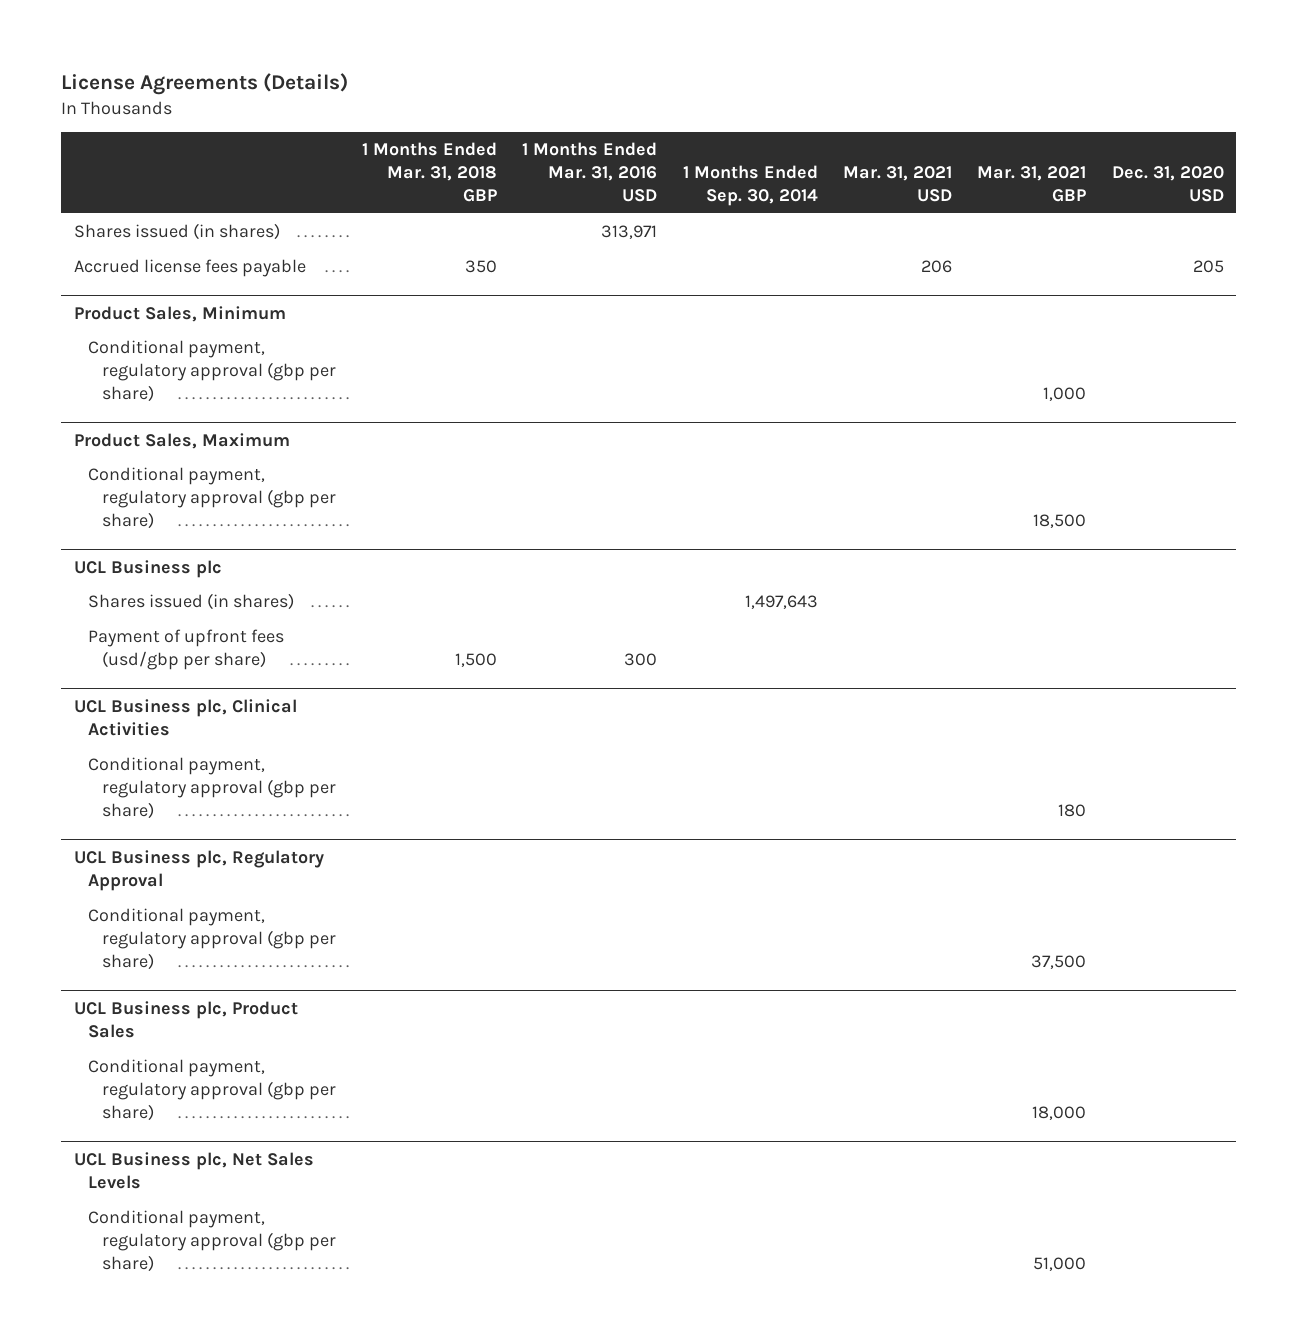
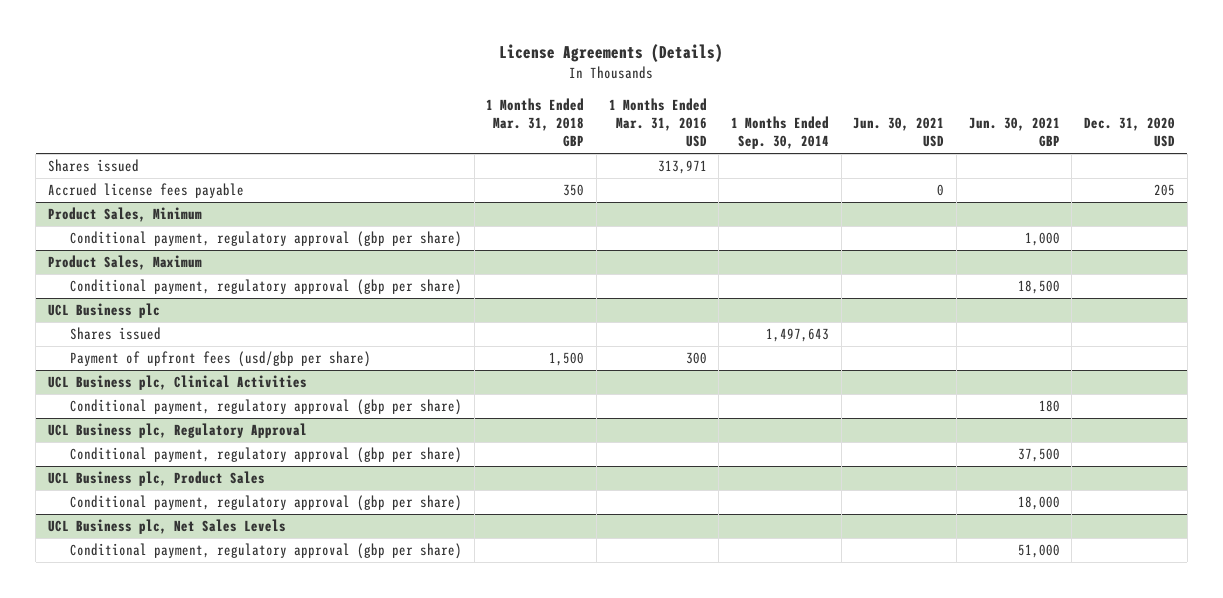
- | 1 Months Ended Mar. 31, 2018 GBP | 1 Months Ended Mar. 31, 2016 USD | 1 Months Ended Sep. 30, 2014 | Mar. 31, 2021 USD | Mar. 31, 2021 GBP | Dec. 31, 2020 USD
+ | 1 Months Ended Mar. 31, 2018 GBP | 1 Months Ended Mar. 31, 2016 USD | 1 Months Ended Sep. 30, 2014 | Jun. 30, 2021 USD | Jun. 30, 2021 GBP | Dec. 31, 2020 USD
- Shares issued (in shares) | | 313,971 | | | |
+ Shares issued | | 313,971 | | | |
@ UCL Business plc
- Shares issued (in shares) | | | 1,497,643 | | |
+ Shares issued | | | 1,497,643 | | |

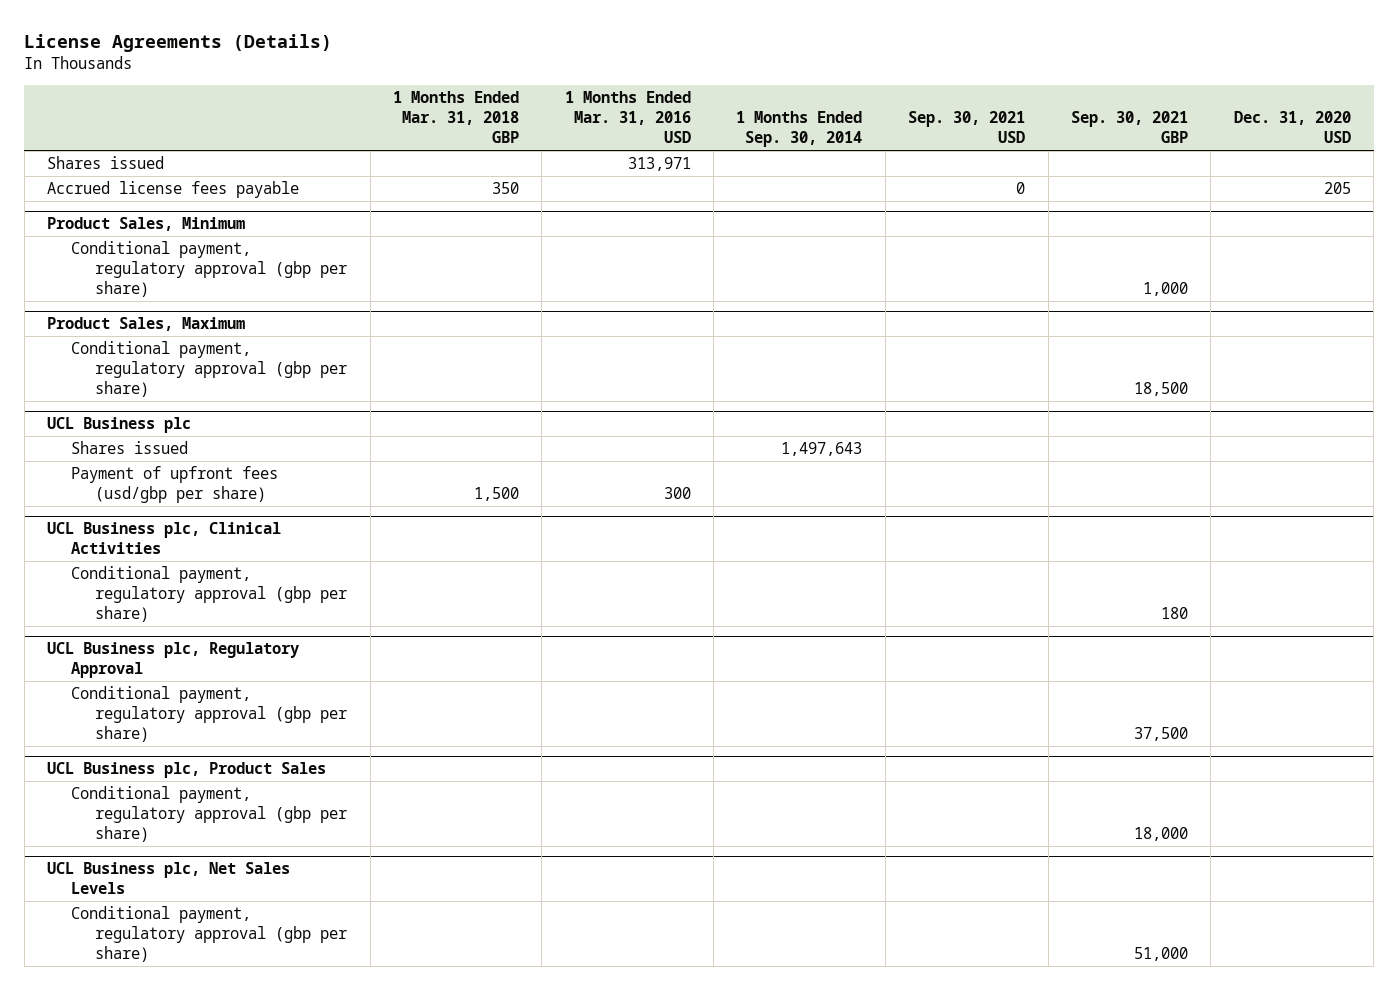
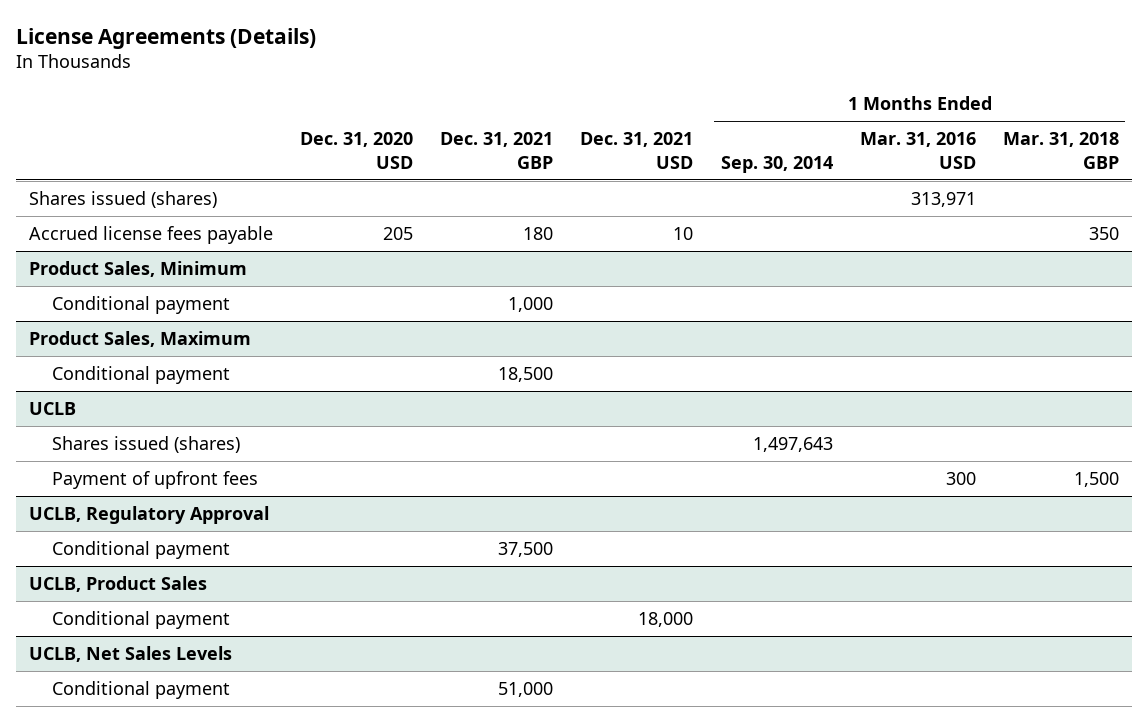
- | 1 Months Ended Mar. 31, 2018 GBP | 1 Months Ended Mar. 31, 2016 USD | 1 Months Ended Sep. 30, 2014 | Sep. 30, 2021 USD | Sep. 30, 2021 GBP | Dec. 31, 2020 USD
+ | Dec. 31, 2020 USD | Dec. 31, 2021 GBP | Dec. 31, 2021 USD | 1 Months Ended Sep. 30, 2014 | 1 Months Ended Mar. 31, 2016 USD | 1 Months Ended Mar. 31, 2018 GBP
- Shares issued | | 313,971 | | | |
+ Shares issued (shares) | | | | | 313,971 |
@ Product Sales, Minimum
- Conditional payment, regulatory approval (gbp per share) | | | | | 1,000 |
+ Conditional payment | | 1,000 | | | |
@ Product Sales, Maximum
- Conditional payment, regulatory approval (gbp per share) | | | | | 18,500 |
- UCL Business plc
- Shares issued | | | 1,497,643 | | |
- Payment of upfront fees (usd/gbp per share) | 1,500 | 300 | | | |
- UCL Business plc, Clinical Activities
- Conditional payment, regulatory approval (gbp per share) | | | | | 180 |
- UCL Business plc, Regulatory Approval
- Conditional payment, regulatory approval (gbp per share) | | | | | 37,500 |
- UCL Business plc, Product Sales
- Conditional payment, regulatory approval (gbp per share) | | | | | 18,000 |
- UCL Business plc, Net Sales Levels
- Conditional payment, regulatory approval (gbp per share) | | | | | 51,000 |
@ Product Sales, Maximum
+ Conditional payment | | 18,500 | | | |
+ UCLB
+ Shares issued (shares) | | | | 1,497,643 | |
+ Payment of upfront fees | | | | | 300 | 1,500
+ UCLB, Regulatory Approval
+ Conditional payment | | 37,500 | | | |
+ UCLB, Product Sales
+ Conditional payment | | | 18,000 | | |
+ UCLB, Net Sales Levels
+ Conditional payment | | 51,000 | | | |

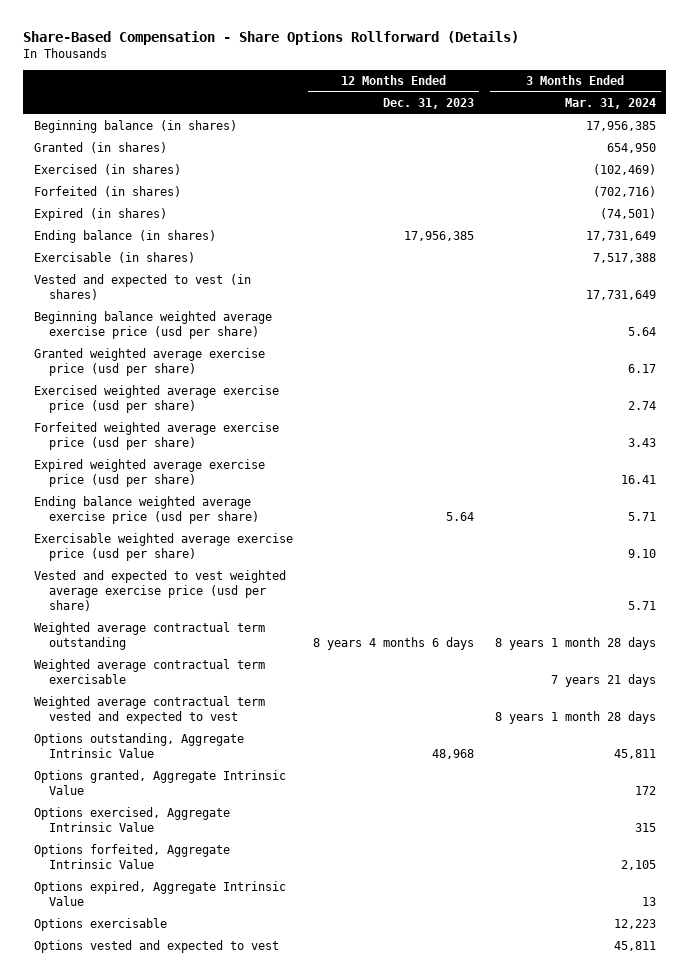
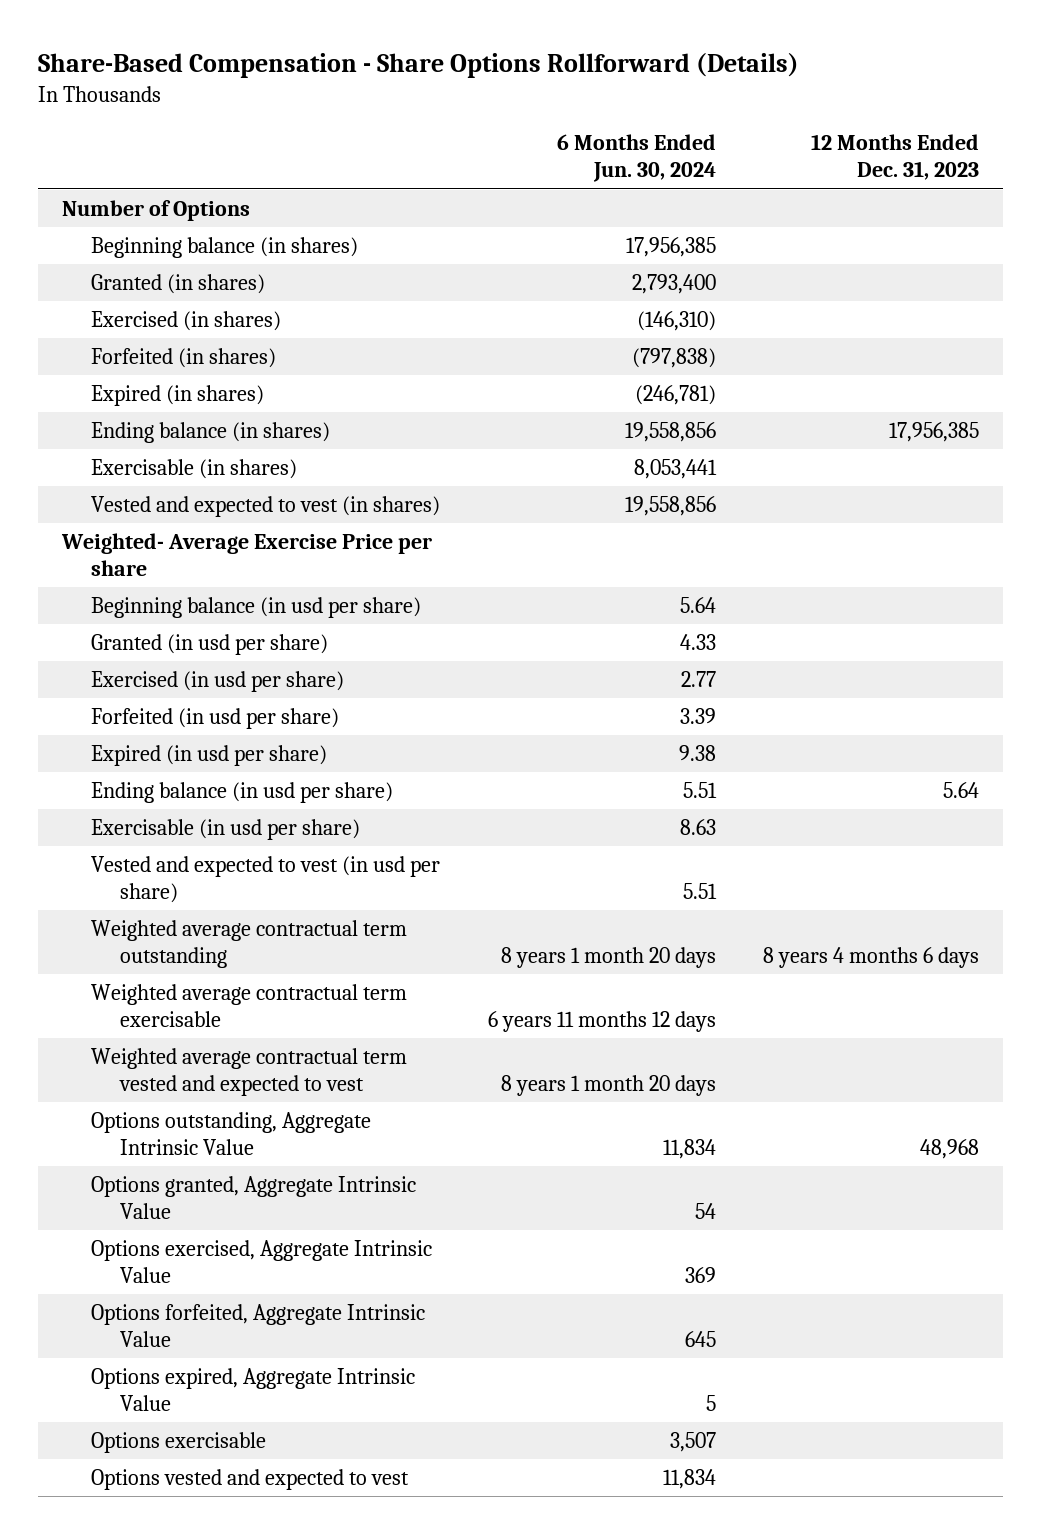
- | 12 Months Ended Dec. 31, 2023 | 3 Months Ended Mar. 31, 2024
+ | 6 Months Ended Jun. 30, 2024 | 12 Months Ended Dec. 31, 2023
+ Number of Options
- Beginning balance weighted average exercise price (usd per share) | | 5.64
- Granted weighted average exercise price (usd per share) | | 6.17
- Exercised weighted average exercise price (usd per share) | | 2.74
- Forfeited weighted average exercise price (usd per share) | | 3.43
- Expired weighted average exercise price (usd per share) | | 16.41
- Ending balance weighted average exercise price (usd per share) | 5.64 | 5.71
- Exercisable weighted average exercise price (usd per share) | | 9.10
- Vested and expected to vest weighted average exercise price (usd per share) | | 5.71
+ Weighted- Average Exercise Price per share
+ Beginning balance (in usd per share) | 5.64 |
+ Granted (in usd per share) | 4.33 |
+ Exercised (in usd per share) | 2.77 |
+ Forfeited (in usd per share) | 3.39 |
+ Expired (in usd per share) | 9.38 |
+ Ending balance (in usd per share) | 5.51 | 5.64
+ Exercisable (in usd per share) | 8.63 |
+ Vested and expected to vest (in usd per share) | 5.51 |

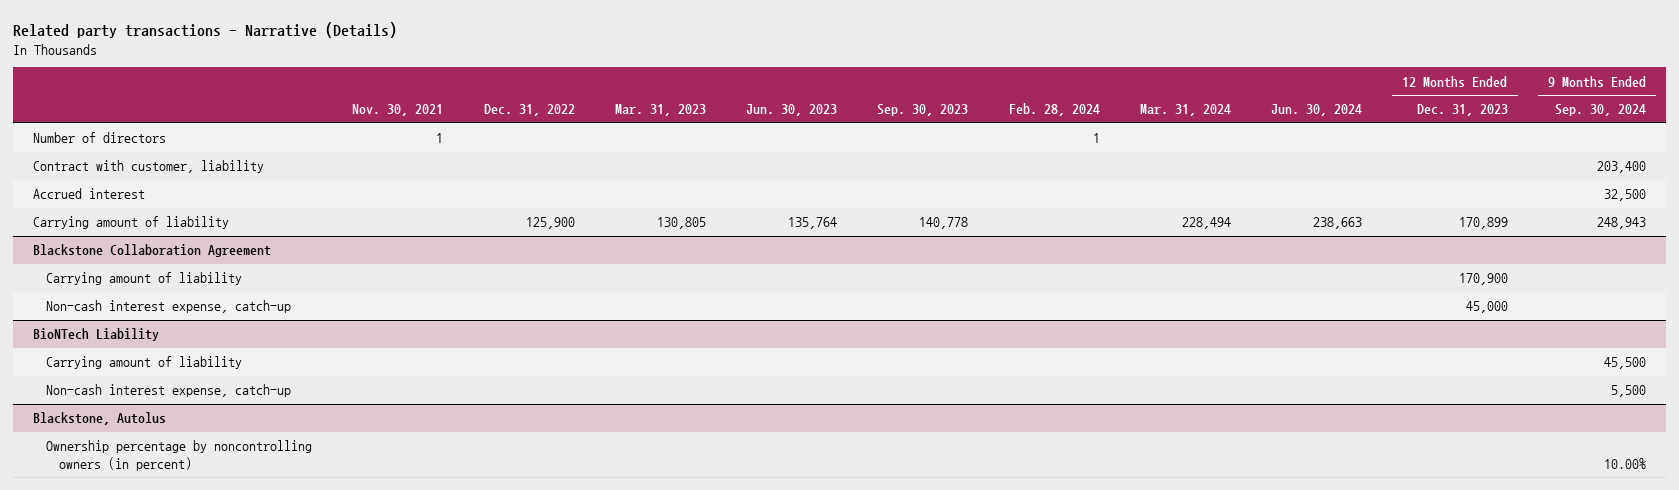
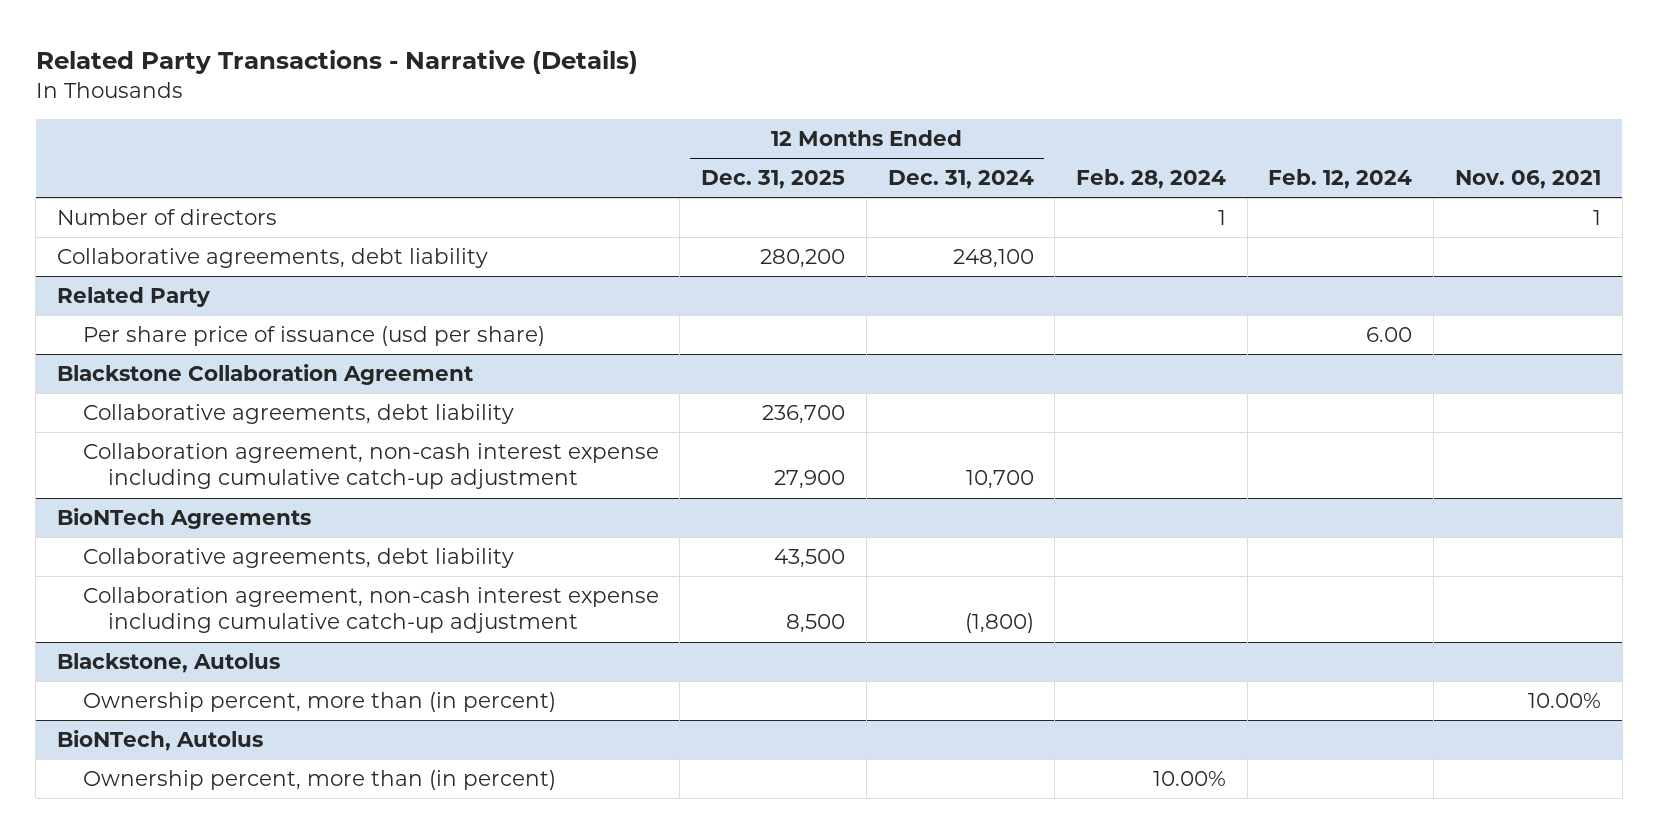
- Related party transactions - Narrative (Details)
+ Related Party Transactions - Narrative (Details)
- | Nov. 30, 2021 | Dec. 31, 2022 | Mar. 31, 2023 | Jun. 30, 2023 | Sep. 30, 2023 | Feb. 28, 2024 | Mar. 31, 2024 | Jun. 30, 2024 | 12 Months Ended Dec. 31, 2023 | 9 Months Ended Sep. 30, 2024
+ | 12 Months Ended Dec. 31, 2025 | 12 Months Ended Dec. 31, 2024 | Feb. 28, 2024 | Feb. 12, 2024 | Nov. 06, 2021
- Contract with customer, liability | | | | | | | | | | 203,400
- Accrued interest | | | | | | | | | | 32,500
- Carrying amount of liability | | 125,900 | 130,805 | 135,764 | 140,778 | | 228,494 | 238,663 | 170,899 | 248,943
+ Collaborative agreements, debt liability | 280,200 | 248,100 | | |
+ Related Party
+ Per share price of issuance (usd per share) | | | | 6.00 |
@ Blackstone Collaboration Agreement
- Carrying amount of liability | | | | | | | | | 170,900 |
- Non-cash interest expense, catch-up | | | | | | | | | 45,000 |
- BioNTech Liability
- Carrying amount of liability | | | | | | | | | | 45,500
- Non-cash interest expense, catch-up | | | | | | | | | | 5,500
@ Blackstone Collaboration Agreement
+ Collaborative agreements, debt liability | 236,700 | | | |
+ Collaboration agreement, non-cash interest expense including cumulative catch-up adjustment | 27,900 | 10,700 | | |
+ BioNTech Agreements
+ Collaborative agreements, debt liability | 43,500 | | | |
+ Collaboration agreement, non-cash interest expense including cumulative catch-up adjustment | 8,500 | (1,800) | | |
@ Blackstone, Autolus
- Ownership percentage by noncontrolling owners (in percent) | | | | | | | | | | 10.00%
+ Ownership percent, more than (in percent) | | | | | 10.00%
+ BioNTech, Autolus
+ Ownership percent, more than (in percent) | | | 10.00% | |

